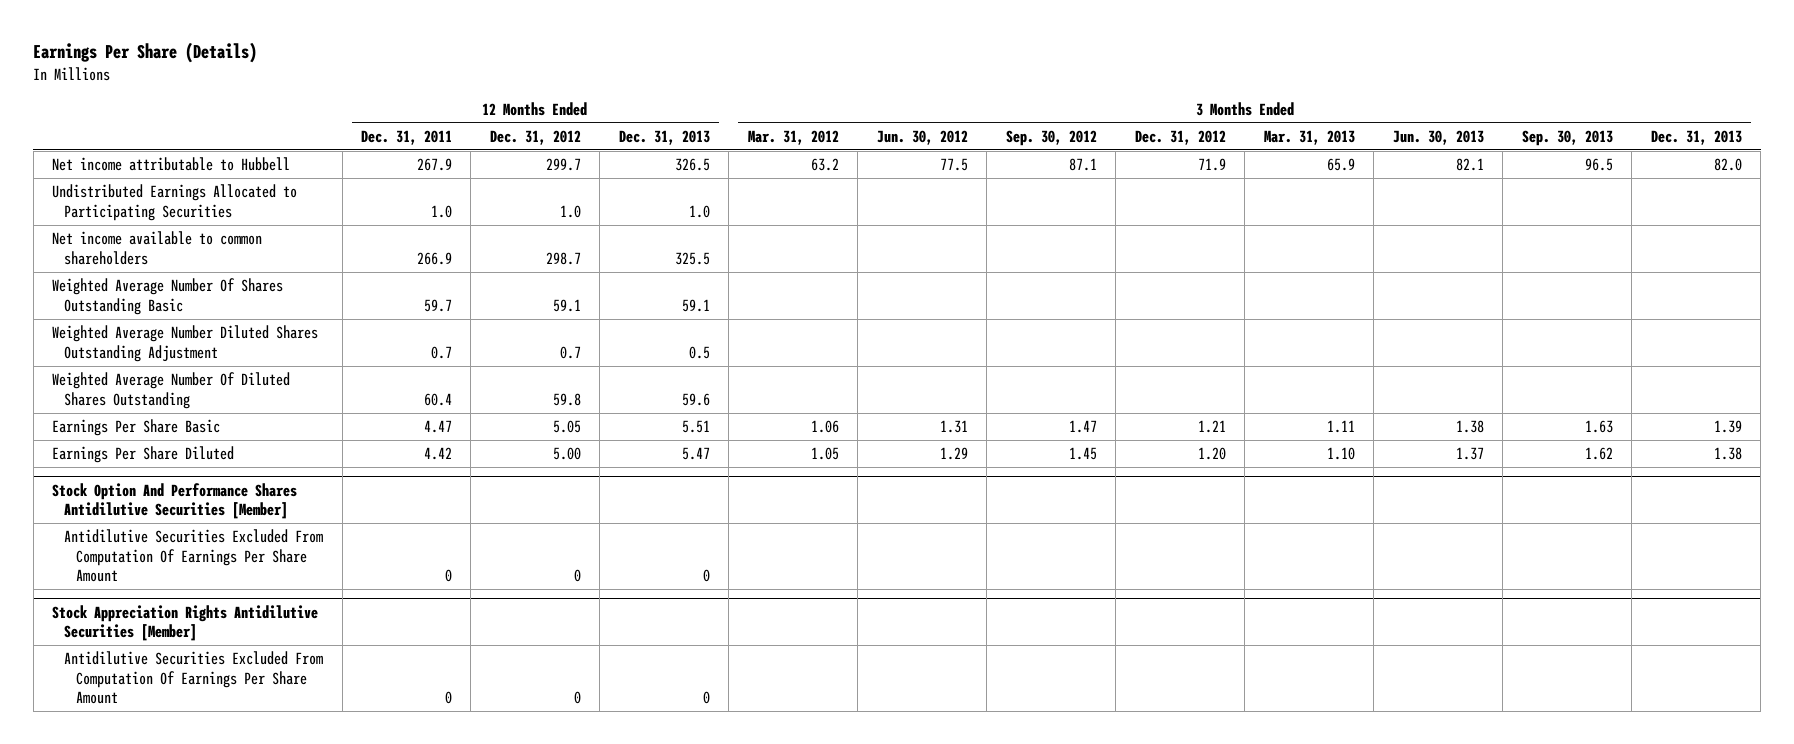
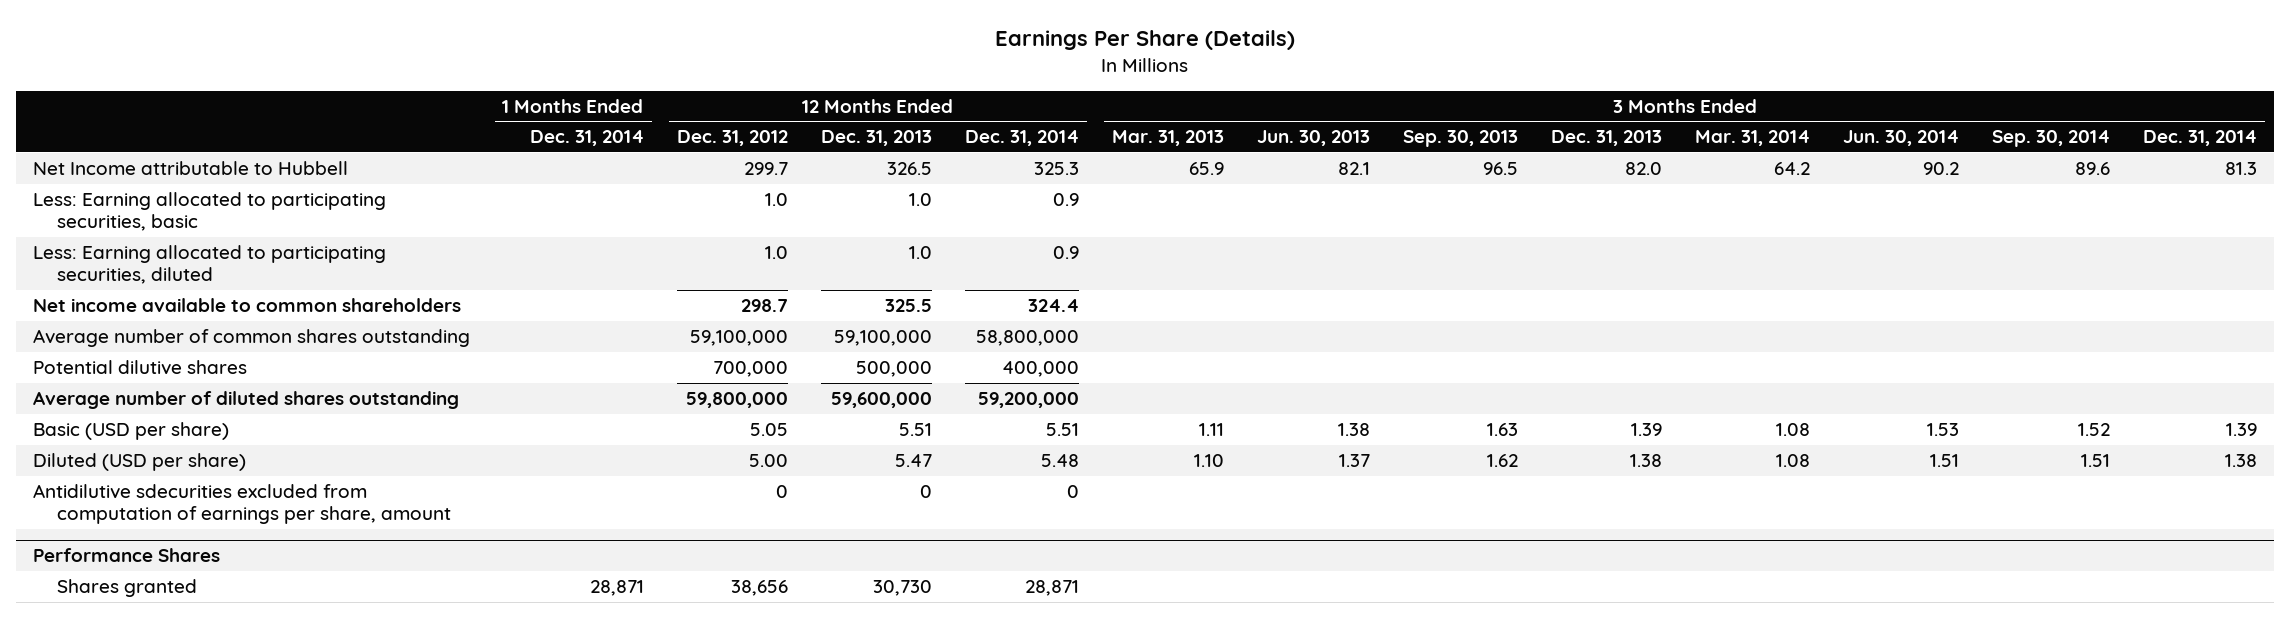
- | 12 Months Ended Dec. 31, 2011 | 12 Months Ended Dec. 31, 2012 | 12 Months Ended Dec. 31, 2013 | 3 Months Ended Mar. 31, 2012 | 3 Months Ended Jun. 30, 2012 | 3 Months Ended Sep. 30, 2012 | 3 Months Ended Dec. 31, 2012 | 3 Months Ended Mar. 31, 2013 | 3 Months Ended Jun. 30, 2013 | 3 Months Ended Sep. 30, 2013 | 3 Months Ended Dec. 31, 2013
+ | 1 Months Ended Dec. 31, 2014 | 12 Months Ended Dec. 31, 2012 | 12 Months Ended Dec. 31, 2013 | 12 Months Ended Dec. 31, 2014 | 3 Months Ended Mar. 31, 2013 | 3 Months Ended Jun. 30, 2013 | 3 Months Ended Sep. 30, 2013 | 3 Months Ended Dec. 31, 2013 | 3 Months Ended Mar. 31, 2014 | 3 Months Ended Jun. 30, 2014 | 3 Months Ended Sep. 30, 2014 | 3 Months Ended Dec. 31, 2014
- Net income attributable to Hubbell | 267.9 | 299.7 | 326.5 | 63.2 | 77.5 | 87.1 | 71.9 | 65.9 | 82.1 | 96.5 | 82.0
- Undistributed Earnings Allocated to Participating Securities | 1.0 | 1.0 | 1.0 | | | | | | | |
+ Net Income attributable to Hubbell | | 299.7 | 326.5 | 325.3 | 65.9 | 82.1 | 96.5 | 82.0 | 64.2 | 90.2 | 89.6 | 81.3
+ Less: Earning allocated to participating securities, basic | | 1.0 | 1.0 | 0.9 | | | | | | | |
+ Less: Earning allocated to participating securities, diluted | | 1.0 | 1.0 | 0.9 | | | | | | | |
- Weighted Average Number Of Shares Outstanding Basic | 59.7 | 59.1 | 59.1 | | | | | | | |
- Weighted Average Number Diluted Shares Outstanding Adjustment | 0.7 | 0.7 | 0.5 | | | | | | | |
- Weighted Average Number Of Diluted Shares Outstanding | 60.4 | 59.8 | 59.6 | | | | | | | |
- Earnings Per Share Basic | 4.47 | 5.05 | 5.51 | 1.06 | 1.31 | 1.47 | 1.21 | 1.11 | 1.38 | 1.63 | 1.39
- Earnings Per Share Diluted | 4.42 | 5.00 | 5.47 | 1.05 | 1.29 | 1.45 | 1.20 | 1.10 | 1.37 | 1.62 | 1.38
- Stock Option And Performance Shares Antidilutive Securities [Member]
- Antidilutive Securities Excluded From Computation Of Earnings Per Share Amount | 0 | 0 | 0 | | | | | | | |
- Stock Appreciation Rights Antidilutive Securities [Member]
- Antidilutive Securities Excluded From Computation Of Earnings Per Share Amount | 0 | 0 | 0 | | | | | | | |
+ Average number of common shares outstanding | | 59,100,000 | 59,100,000 | 58,800,000 | | | | | | | |
+ Potential dilutive shares | | 700,000 | 500,000 | 400,000 | | | | | | | |
+ Average number of diluted shares outstanding | | 59,800,000 | 59,600,000 | 59,200,000 | | | | | | | |
+ Basic (USD per share) | | 5.05 | 5.51 | 5.51 | 1.11 | 1.38 | 1.63 | 1.39 | 1.08 | 1.53 | 1.52 | 1.39
+ Diluted (USD per share) | | 5.00 | 5.47 | 5.48 | 1.10 | 1.37 | 1.62 | 1.38 | 1.08 | 1.51 | 1.51 | 1.38
+ Antidilutive sdecurities excluded from computation of earnings per share, amount | | 0 | 0 | 0 | | | | | | | |
+ Performance Shares
+ Shares granted | 28,871 | 38,656 | 30,730 | 28,871 | | | | | | | |

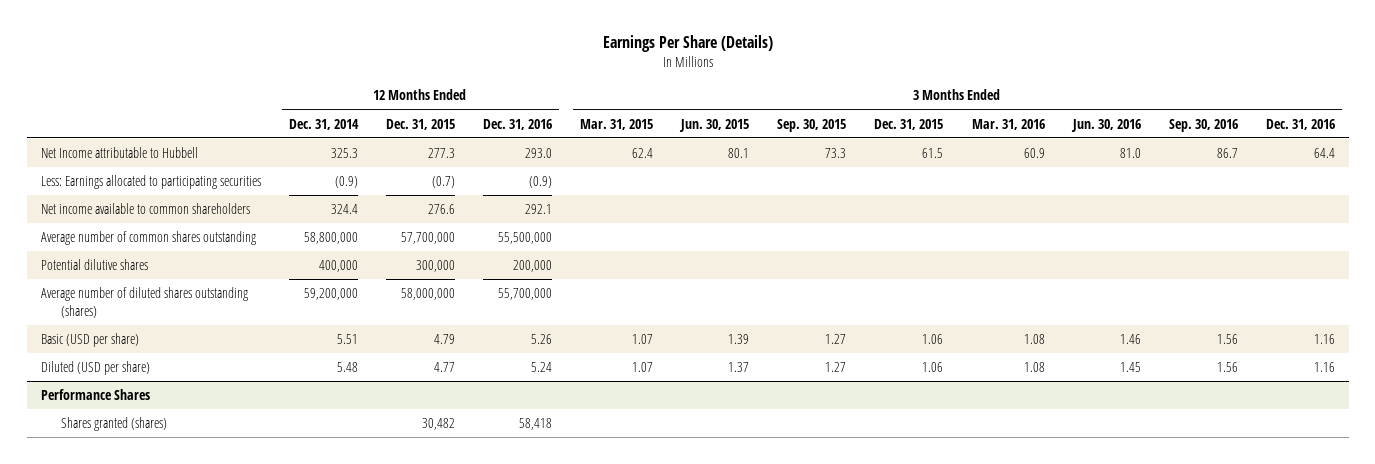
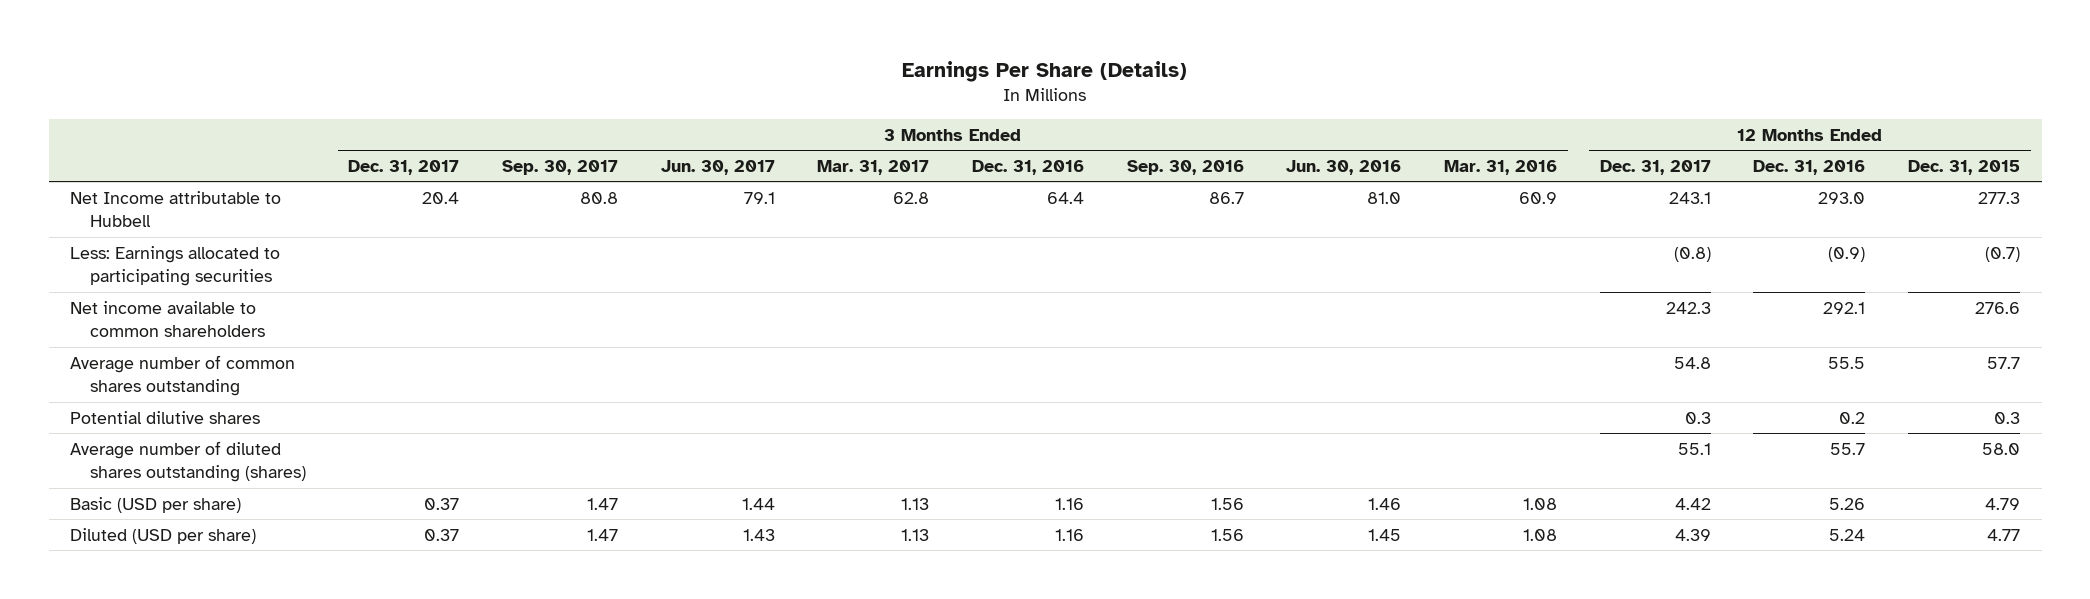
- | 12 Months Ended Dec. 31, 2014 | 12 Months Ended Dec. 31, 2015 | 12 Months Ended Dec. 31, 2016 | 3 Months Ended Mar. 31, 2015 | 3 Months Ended Jun. 30, 2015 | 3 Months Ended Sep. 30, 2015 | 3 Months Ended Dec. 31, 2015 | 3 Months Ended Mar. 31, 2016 | 3 Months Ended Jun. 30, 2016 | 3 Months Ended Sep. 30, 2016 | 3 Months Ended Dec. 31, 2016
+ | 3 Months Ended Dec. 31, 2017 | 3 Months Ended Sep. 30, 2017 | 3 Months Ended Jun. 30, 2017 | 3 Months Ended Mar. 31, 2017 | 3 Months Ended Dec. 31, 2016 | 3 Months Ended Sep. 30, 2016 | 3 Months Ended Jun. 30, 2016 | 3 Months Ended Mar. 31, 2016 | 12 Months Ended Dec. 31, 2017 | 12 Months Ended Dec. 31, 2016 | 12 Months Ended Dec. 31, 2015
- Average number of common shares outstanding | 58,800,000 | 57,700,000 | 55,500,000 | | | | | | | |
- Potential dilutive shares | 400,000 | 300,000 | 200,000 | | | | | | | |
- Average number of diluted shares outstanding (shares) | 59,200,000 | 58,000,000 | 55,700,000 | | | | | | | |
+ Average number of common shares outstanding | | | | | | | | | 54.8 | 55.5 | 57.7
+ Potential dilutive shares | | | | | | | | | 0.3 | 0.2 | 0.3
+ Average number of diluted shares outstanding (shares) | | | | | | | | | 55.1 | 55.7 | 58.0
- Performance Shares
- Shares granted (shares) | | 30,482 | 58,418 | | | | | | | |

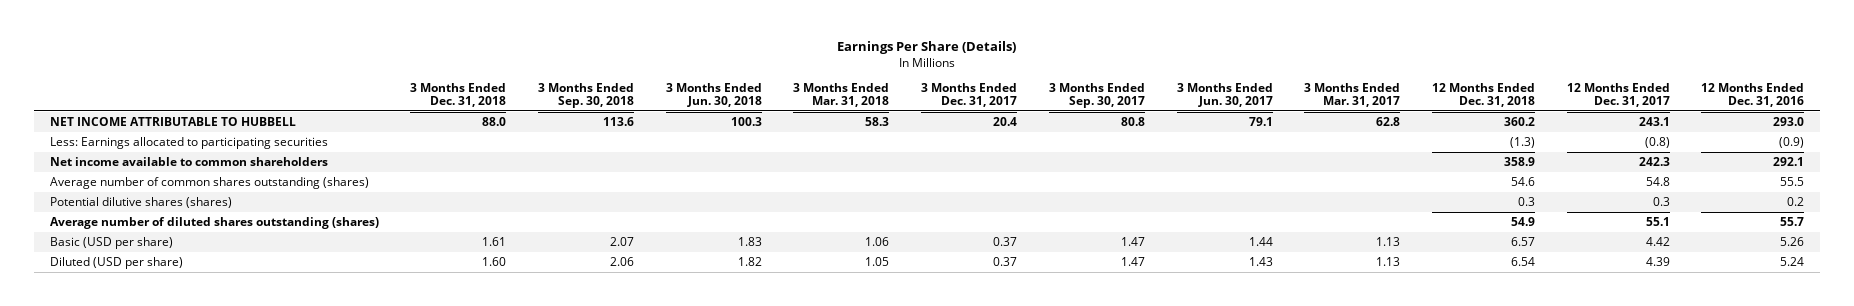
- | 3 Months Ended Dec. 31, 2017 | 3 Months Ended Sep. 30, 2017 | 3 Months Ended Jun. 30, 2017 | 3 Months Ended Mar. 31, 2017 | 3 Months Ended Dec. 31, 2016 | 3 Months Ended Sep. 30, 2016 | 3 Months Ended Jun. 30, 2016 | 3 Months Ended Mar. 31, 2016 | 12 Months Ended Dec. 31, 2017 | 12 Months Ended Dec. 31, 2016 | 12 Months Ended Dec. 31, 2015
+ | 3 Months Ended Dec. 31, 2018 | 3 Months Ended Sep. 30, 2018 | 3 Months Ended Jun. 30, 2018 | 3 Months Ended Mar. 31, 2018 | 3 Months Ended Dec. 31, 2017 | 3 Months Ended Sep. 30, 2017 | 3 Months Ended Jun. 30, 2017 | 3 Months Ended Mar. 31, 2017 | 12 Months Ended Dec. 31, 2018 | 12 Months Ended Dec. 31, 2017 | 12 Months Ended Dec. 31, 2016
- Net Income attributable to Hubbell | 20.4 | 80.8 | 79.1 | 62.8 | 64.4 | 86.7 | 81.0 | 60.9 | 243.1 | 293.0 | 277.3
+ NET INCOME ATTRIBUTABLE TO HUBBELL | 88.0 | 113.6 | 100.3 | 58.3 | 20.4 | 80.8 | 79.1 | 62.8 | 360.2 | 243.1 | 293.0
- Average number of common shares outstanding | | | | | | | | | 54.8 | 55.5 | 57.7
- Potential dilutive shares | | | | | | | | | 0.3 | 0.2 | 0.3
+ Average number of common shares outstanding (shares) | | | | | | | | | 54.6 | 54.8 | 55.5
+ Potential dilutive shares (shares) | | | | | | | | | 0.3 | 0.3 | 0.2

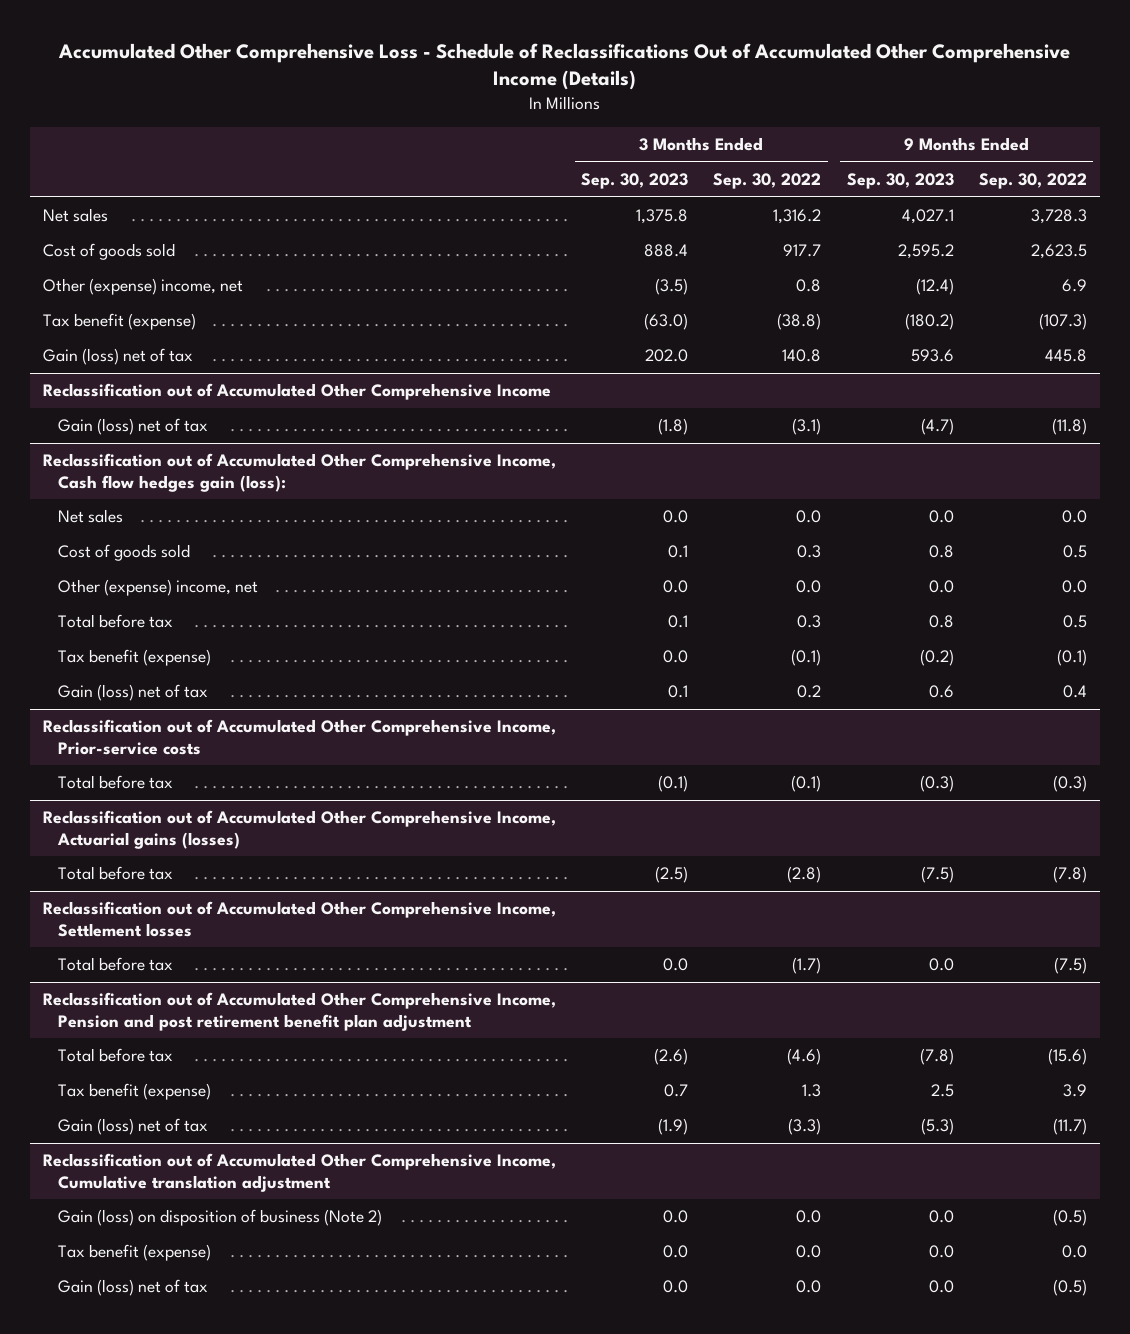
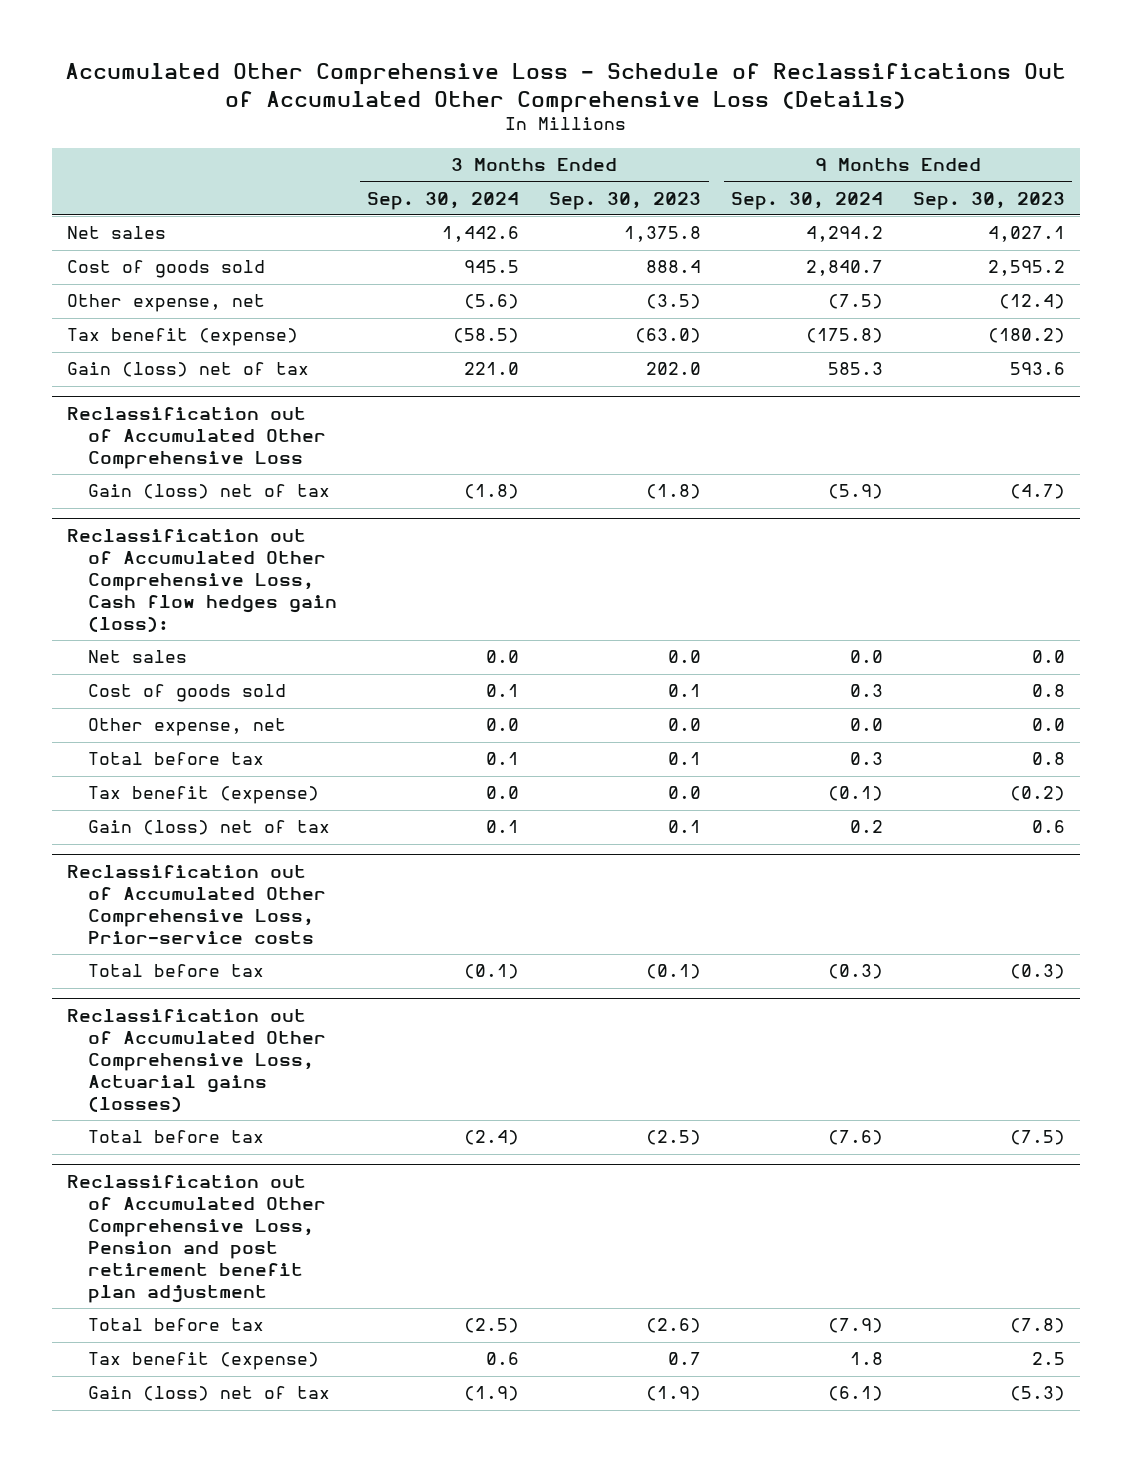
- Accumulated Other Comprehensive Loss - Schedule of Reclassifications Out of Accumulated Other Comprehensive Income (Details)
+ Accumulated Other Comprehensive Loss - Schedule of Reclassifications Out of Accumulated Other Comprehensive Loss (Details)
- | 3 Months Ended Sep. 30, 2023 | 3 Months Ended Sep. 30, 2022 | 9 Months Ended Sep. 30, 2023 | 9 Months Ended Sep. 30, 2022
+ | 3 Months Ended Sep. 30, 2024 | 3 Months Ended Sep. 30, 2023 | 9 Months Ended Sep. 30, 2024 | 9 Months Ended Sep. 30, 2023
- Other (expense) income, net | (3.5) | 0.8 | (12.4) | 6.9
+ Other expense, net | (5.6) | (3.5) | (7.5) | (12.4)
- Reclassification out of Accumulated Other Comprehensive Income
+ Reclassification out of Accumulated Other Comprehensive Loss
- Reclassification out of Accumulated Other Comprehensive Income, Cash flow hedges gain (loss):
+ Reclassification out of Accumulated Other Comprehensive Loss, Cash flow hedges gain (loss):
- Other (expense) income, net | 0.0 | 0.0 | 0.0 | 0.0
+ Other expense, net | 0.0 | 0.0 | 0.0 | 0.0
- Reclassification out of Accumulated Other Comprehensive Income, Prior-service costs
+ Reclassification out of Accumulated Other Comprehensive Loss, Prior-service costs
- Reclassification out of Accumulated Other Comprehensive Income, Actuarial gains (losses)
+ Reclassification out of Accumulated Other Comprehensive Loss, Actuarial gains (losses)
- Reclassification out of Accumulated Other Comprehensive Income, Settlement losses
- Total before tax | 0.0 | (1.7) | 0.0 | (7.5)
- Reclassification out of Accumulated Other Comprehensive Income, Pension and post retirement benefit plan adjustment
+ Reclassification out of Accumulated Other Comprehensive Loss, Pension and post retirement benefit plan adjustment
- Reclassification out of Accumulated Other Comprehensive Income, Cumulative translation adjustment
- Gain (loss) on disposition of business (Note 2) | 0.0 | 0.0 | 0.0 | (0.5)
- Tax benefit (expense) | 0.0 | 0.0 | 0.0 | 0.0
- Gain (loss) net of tax | 0.0 | 0.0 | 0.0 | (0.5)

